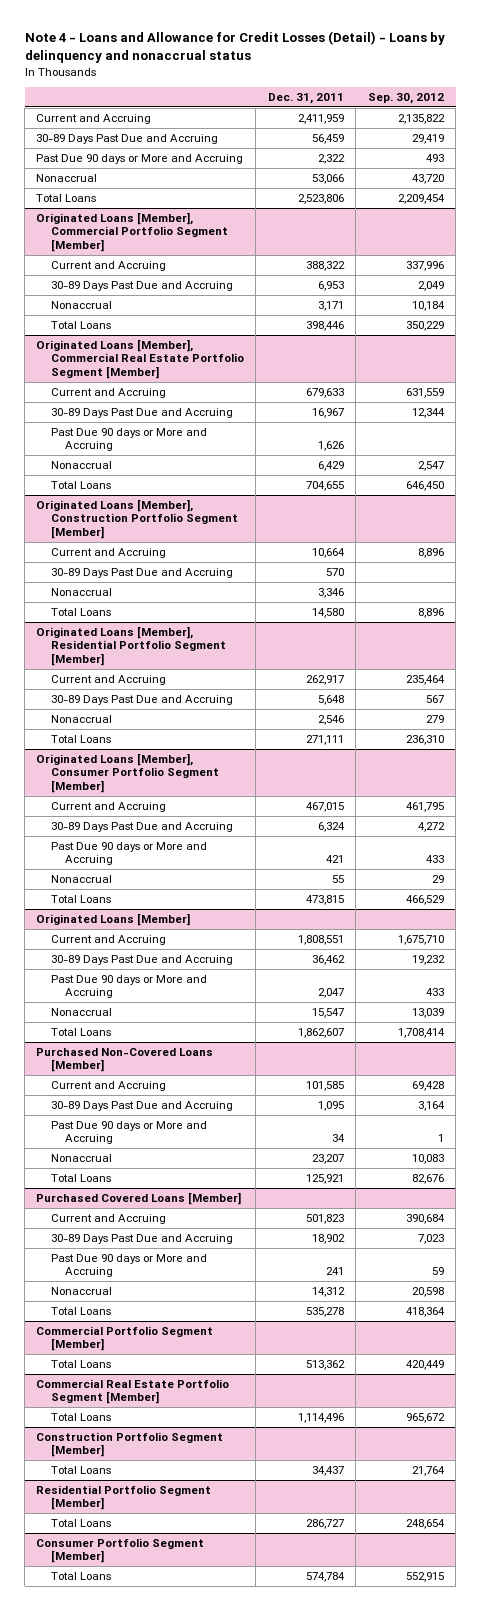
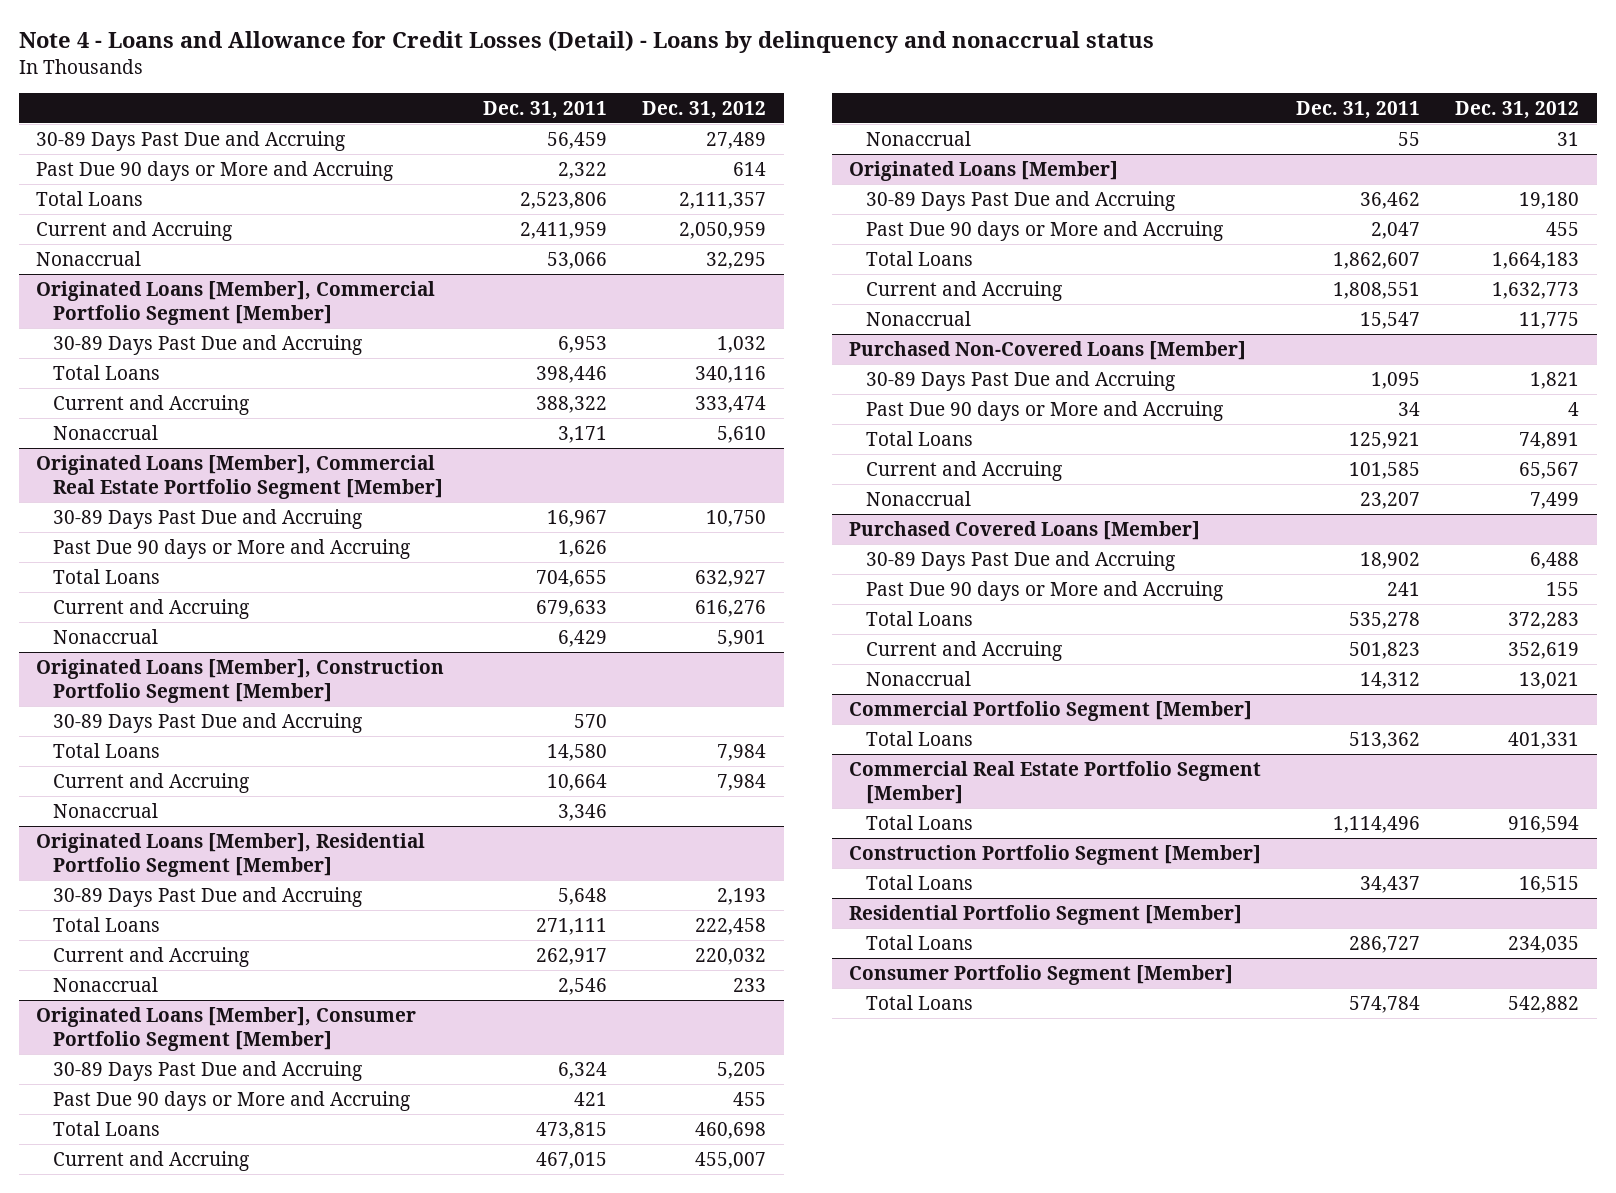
- | Dec. 31, 2011 | Sep. 30, 2012
+ | Dec. 31, 2011 | Dec. 31, 2012
moved down: Current and Accruing | 2,411,959 | 2,050,959
moved down: Nonaccrual | 53,066 | 32,295
@ Originated Loans [Member], Commercial Portfolio Segment [Member]
moved down: Current and Accruing | 388,322 | 333,474
moved down: Nonaccrual | 3,171 | 5,610
@ Originated Loans [Member], Commercial Real Estate Portfolio Segment [Member]
moved down: Current and Accruing | 679,633 | 616,276
moved down: Nonaccrual | 6,429 | 5,901
@ Originated Loans [Member], Construction Portfolio Segment [Member]
moved down: Current and Accruing | 10,664 | 7,984
moved down: Nonaccrual | 3,346 |
@ Originated Loans [Member], Residential Portfolio Segment [Member]
moved down: Current and Accruing | 262,917 | 220,032
moved down: Nonaccrual | 2,546 | 233
@ Originated Loans [Member], Consumer Portfolio Segment [Member]
moved down: Current and Accruing | 467,015 | 455,007
moved down: Nonaccrual | 55 | 31
@ Originated Loans [Member]
moved down: Current and Accruing | 1,808,551 | 1,632,773
moved down: Nonaccrual | 15,547 | 11,775
@ Purchased Non-Covered Loans [Member]
moved down: Current and Accruing | 101,585 | 65,567
moved down: Nonaccrual | 23,207 | 7,499
@ Purchased Covered Loans [Member]
moved down: Current and Accruing | 501,823 | 352,619
moved down: Nonaccrual | 14,312 | 13,021

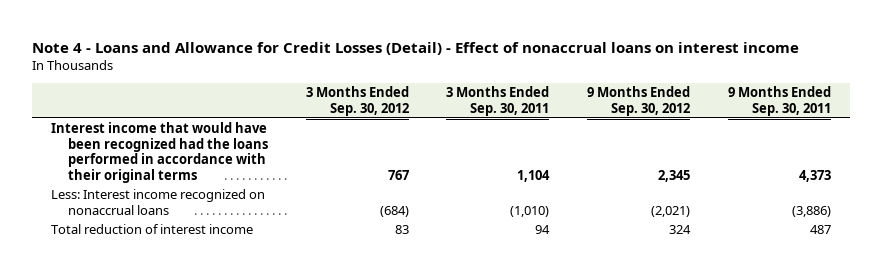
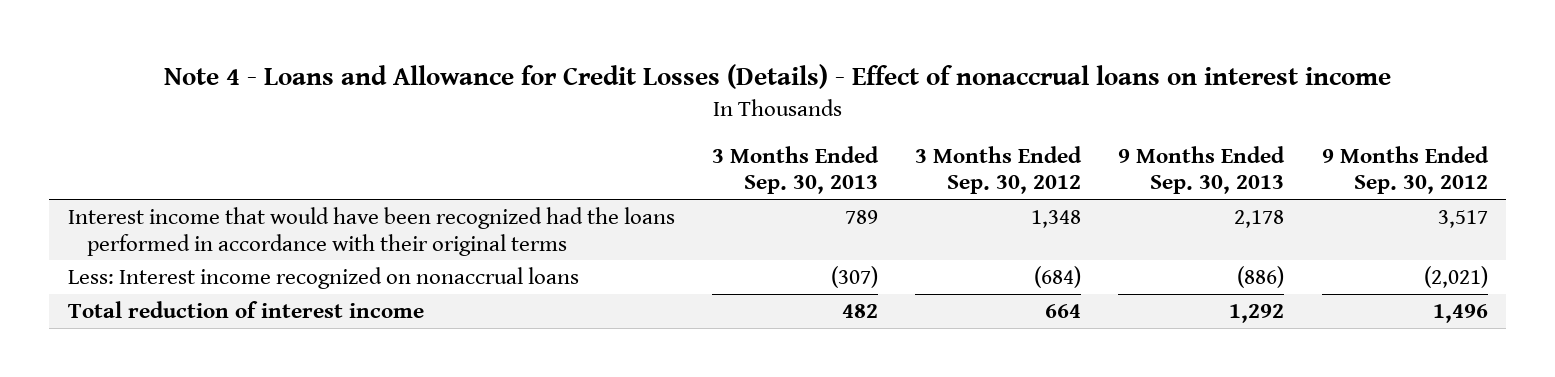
- Note 4 - Loans and Allowance for Credit Losses (Detail) - Effect of nonaccrual loans on interest income
+ Note 4 - Loans and Allowance for Credit Losses (Details) - Effect of nonaccrual loans on interest income
- | 3 Months Ended Sep. 30, 2012 | 3 Months Ended Sep. 30, 2011 | 9 Months Ended Sep. 30, 2012 | 9 Months Ended Sep. 30, 2011
+ | 3 Months Ended Sep. 30, 2013 | 3 Months Ended Sep. 30, 2012 | 9 Months Ended Sep. 30, 2013 | 9 Months Ended Sep. 30, 2012
- Interest income that would have been recognized had the loans performed in accordance with their original terms | 767 | 1,104 | 2,345 | 4,373
+ Interest income that would have been recognized had the loans performed in accordance with their original terms | 789 | 1,348 | 2,178 | 3,517
- Total reduction of interest income | 83 | 94 | 324 | 487
+ Total reduction of interest income | 482 | 664 | 1,292 | 1,496

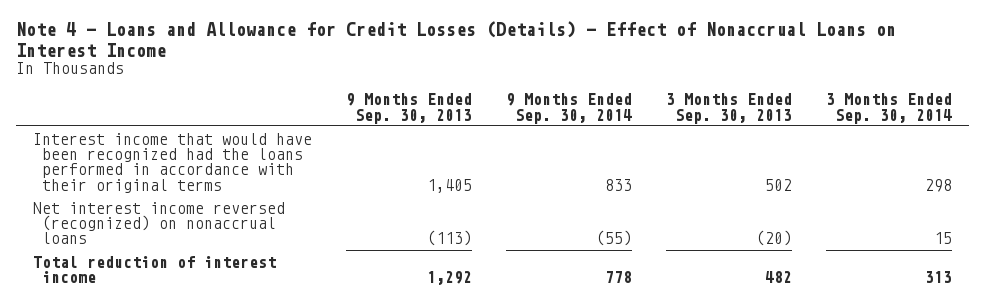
- Note 4 - Loans and Allowance for Credit Losses (Details) - Effect of nonaccrual loans on interest income
+ Note 4 - Loans and Allowance for Credit Losses (Details) - Effect of Nonaccrual Loans on Interest Income
- | 3 Months Ended Sep. 30, 2013 | 3 Months Ended Sep. 30, 2012 | 9 Months Ended Sep. 30, 2013 | 9 Months Ended Sep. 30, 2012
+ | 9 Months Ended Sep. 30, 2013 | 9 Months Ended Sep. 30, 2014 | 3 Months Ended Sep. 30, 2013 | 3 Months Ended Sep. 30, 2014
- Interest income that would have been recognized had the loans performed in accordance with their original terms | 789 | 1,348 | 2,178 | 3,517
- Less: Interest income recognized on nonaccrual loans | (307) | (684) | (886) | (2,021)
+ Interest income that would have been recognized had the loans performed in accordance with their original terms | 1,405 | 833 | 502 | 298
+ Net interest income reversed (recognized) on nonaccrual loans | (113) | (55) | (20) | 15

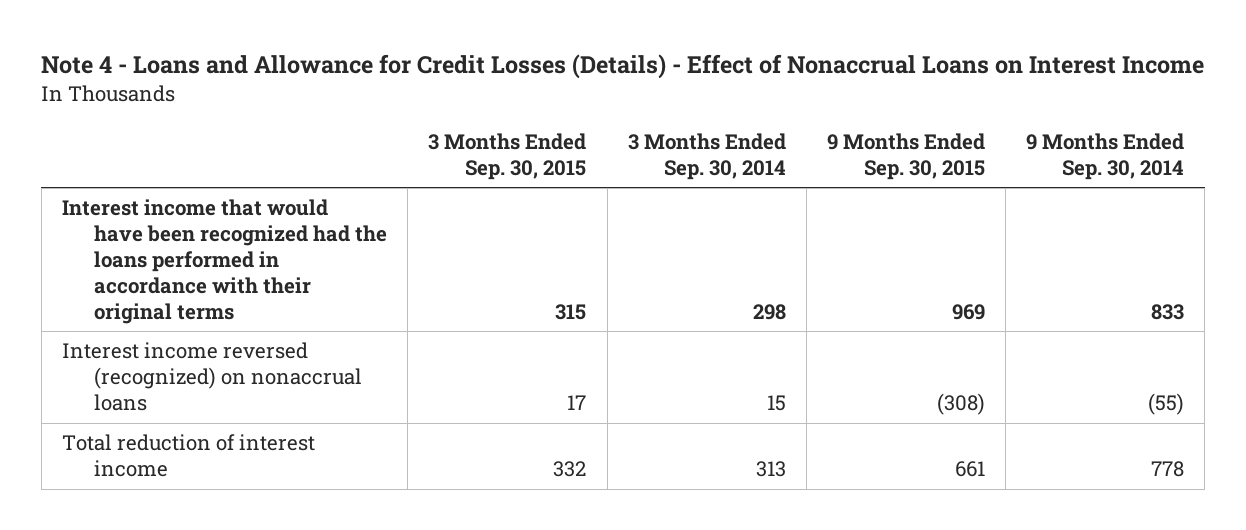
- | 9 Months Ended Sep. 30, 2013 | 9 Months Ended Sep. 30, 2014 | 3 Months Ended Sep. 30, 2013 | 3 Months Ended Sep. 30, 2014
+ | 3 Months Ended Sep. 30, 2015 | 3 Months Ended Sep. 30, 2014 | 9 Months Ended Sep. 30, 2015 | 9 Months Ended Sep. 30, 2014
- Net interest income reversed (recognized) on nonaccrual loans | (113) | (55) | (20) | 15
+ Interest income reversed (recognized) on nonaccrual loans | 17 | 15 | (308) | (55)

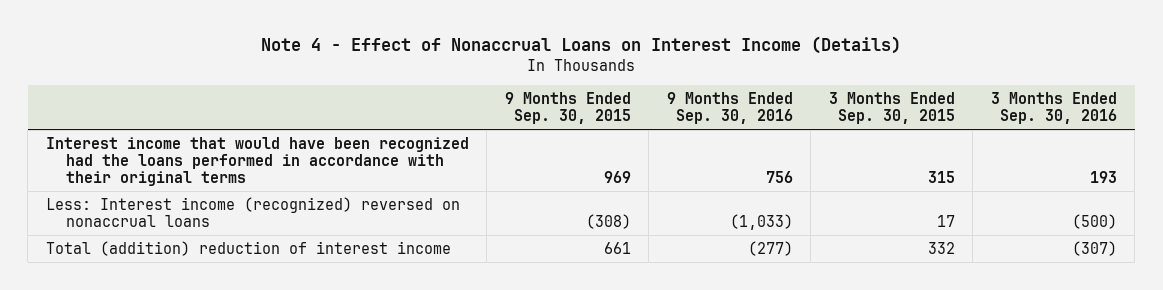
- Note 4 - Loans and Allowance for Credit Losses (Details) - Effect of Nonaccrual Loans on Interest Income
+ Note 4 - Effect of Nonaccrual Loans on Interest Income (Details)
- | 3 Months Ended Sep. 30, 2015 | 3 Months Ended Sep. 30, 2014 | 9 Months Ended Sep. 30, 2015 | 9 Months Ended Sep. 30, 2014
+ | 9 Months Ended Sep. 30, 2015 | 9 Months Ended Sep. 30, 2016 | 3 Months Ended Sep. 30, 2015 | 3 Months Ended Sep. 30, 2016
- Interest income reversed (recognized) on nonaccrual loans | 17 | 15 | (308) | (55)
- Total reduction of interest income | 332 | 313 | 661 | 778
+ Less: Interest income (recognized) reversed on nonaccrual loans | (308) | (1,033) | 17 | (500)
+ Total (addition) reduction of interest income | 661 | (277) | 332 | (307)

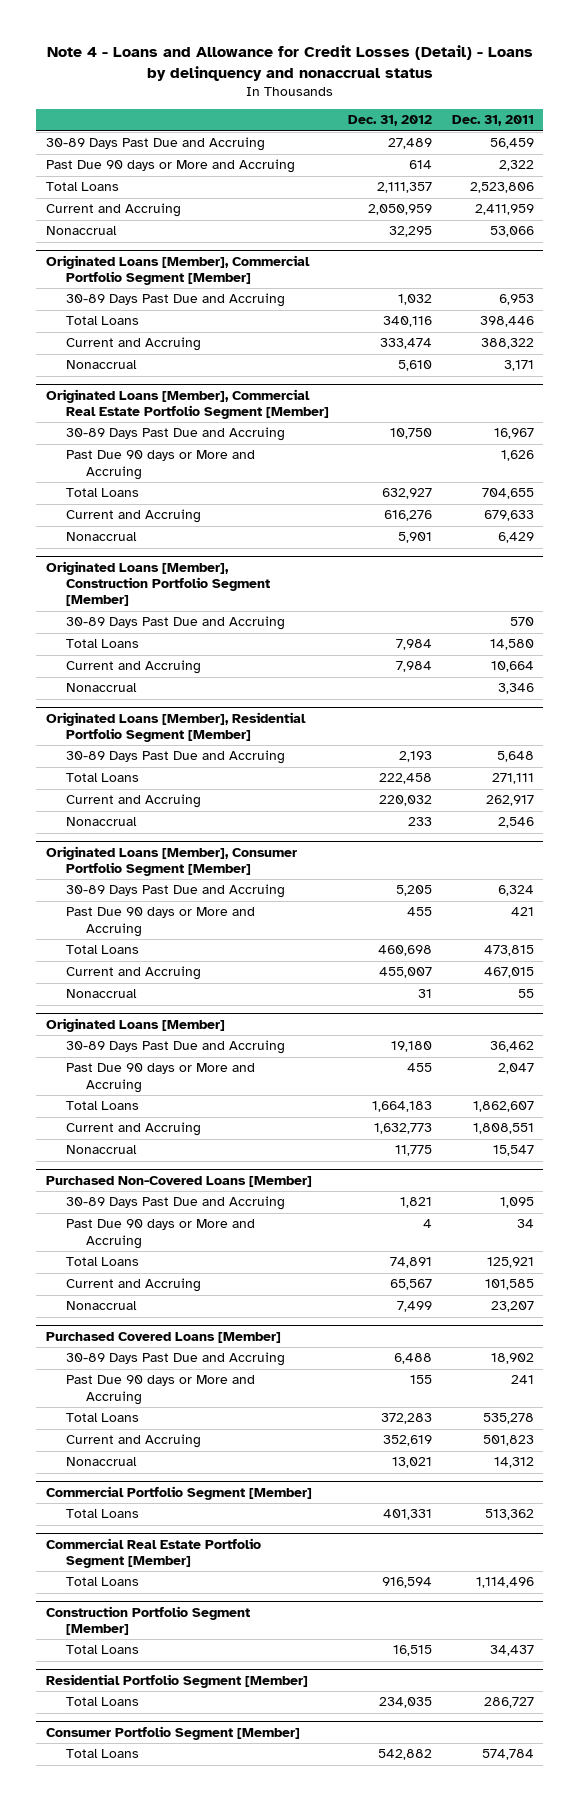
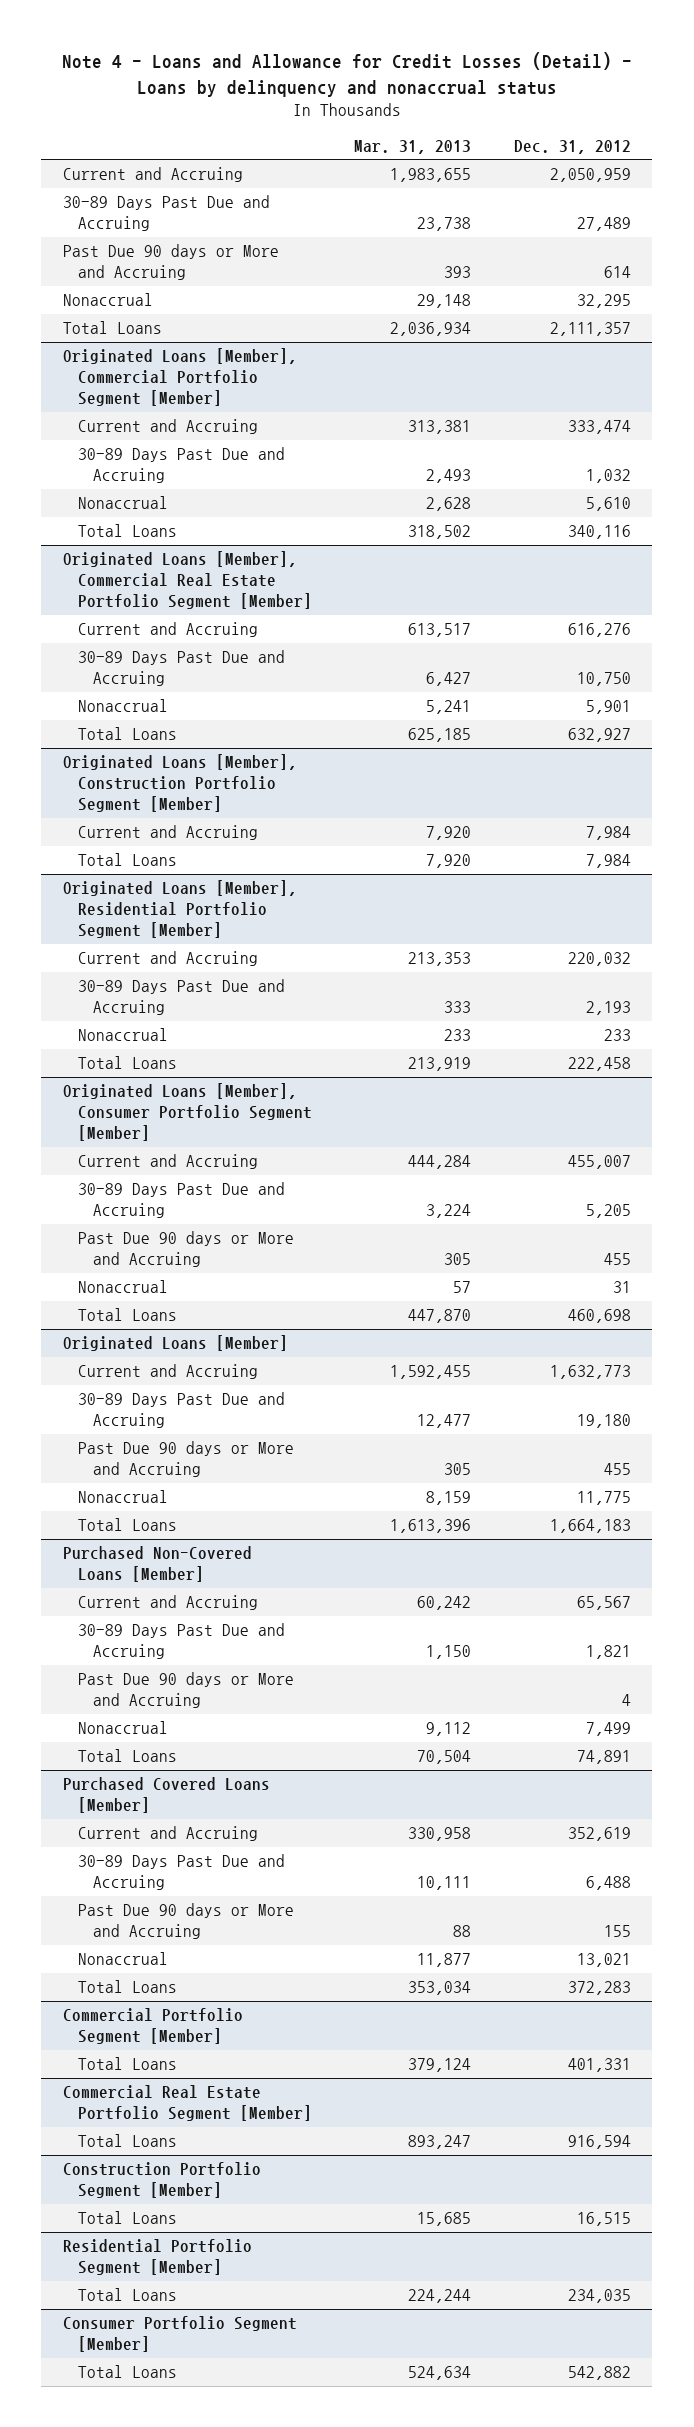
- | Dec. 31, 2012 | Dec. 31, 2011
+ | Mar. 31, 2013 | Dec. 31, 2012
moved up: Current and Accruing | 1,983,655 | 2,050,959
moved down: Total Loans | 2,036,934 | 2,111,357
@ Originated Loans [Member], Commercial Portfolio Segment [Member]
moved down: 30-89 Days Past Due and Accruing | 2,493 | 1,032
moved down: Total Loans | 318,502 | 340,116
@ Originated Loans [Member], Commercial Real Estate Portfolio Segment [Member]
- Past Due 90 days or More and Accruing | | 1,626
moved down: 30-89 Days Past Due and Accruing | 6,427 | 10,750
moved down: Total Loans | 625,185 | 632,927
@ Originated Loans [Member], Construction Portfolio Segment [Member]
- 30-89 Days Past Due and Accruing | | 570
- Nonaccrual | | 3,346
moved down: Total Loans | 7,920 | 7,984
@ Originated Loans [Member], Residential Portfolio Segment [Member]
moved down: 30-89 Days Past Due and Accruing | 333 | 2,193
moved down: Total Loans | 213,919 | 222,458
@ Originated Loans [Member], Consumer Portfolio Segment [Member]
moved up: Current and Accruing | 444,284 | 455,007
moved down: Total Loans | 447,870 | 460,698
@ Originated Loans [Member]
moved up: Current and Accruing | 1,592,455 | 1,632,773
moved down: Total Loans | 1,613,396 | 1,664,183
@ Purchased Non-Covered Loans [Member]
moved up: Current and Accruing | 60,242 | 65,567
moved down: Total Loans | 70,504 | 74,891
@ Purchased Covered Loans [Member]
moved up: Current and Accruing | 330,958 | 352,619
moved down: Total Loans | 353,034 | 372,283

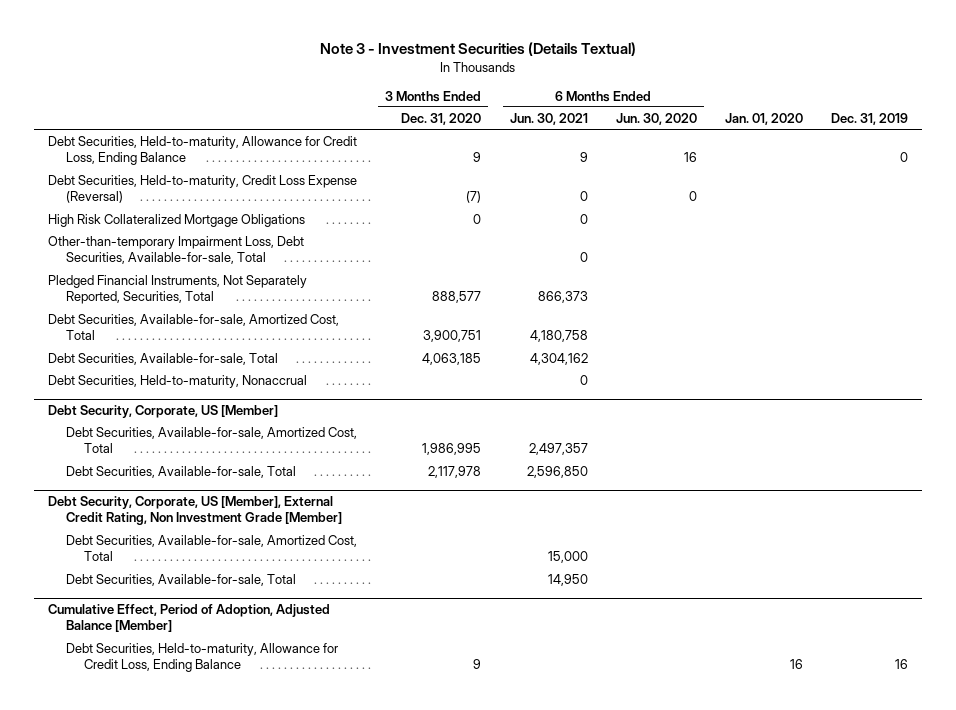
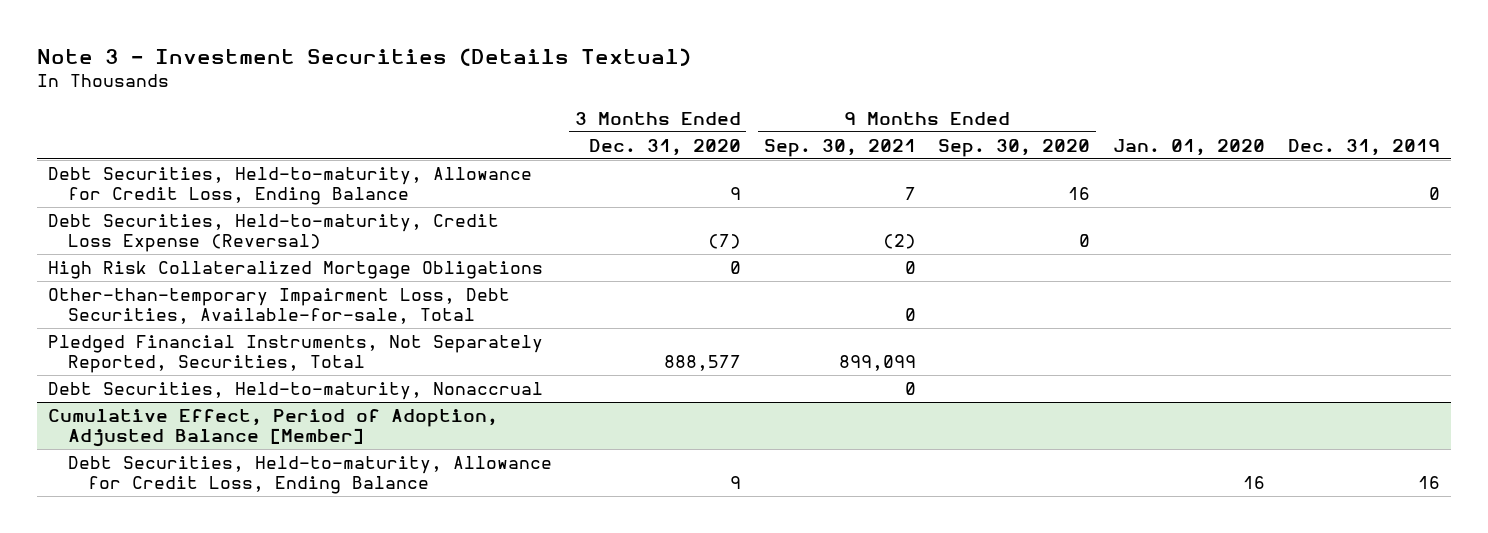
- | 3 Months Ended Dec. 31, 2020 | 6 Months Ended Jun. 30, 2021 | 6 Months Ended Jun. 30, 2020 | Jan. 01, 2020 | Dec. 31, 2019
+ | 3 Months Ended Dec. 31, 2020 | 9 Months Ended Sep. 30, 2021 | 9 Months Ended Sep. 30, 2020 | Jan. 01, 2020 | Dec. 31, 2019
- Debt Securities, Available-for-sale, Amortized Cost, Total | 3,900,751 | 4,180,758 | | |
- Debt Securities, Available-for-sale, Total | 4,063,185 | 4,304,162 | | |
- Debt Security, Corporate, US [Member]
- Debt Securities, Available-for-sale, Amortized Cost, Total | 1,986,995 | 2,497,357 | | |
- Debt Securities, Available-for-sale, Total | 2,117,978 | 2,596,850 | | |
- Debt Security, Corporate, US [Member], External Credit Rating, Non Investment Grade [Member]
- Debt Securities, Available-for-sale, Amortized Cost, Total | | 15,000 | | |
- Debt Securities, Available-for-sale, Total | | 14,950 | | |

